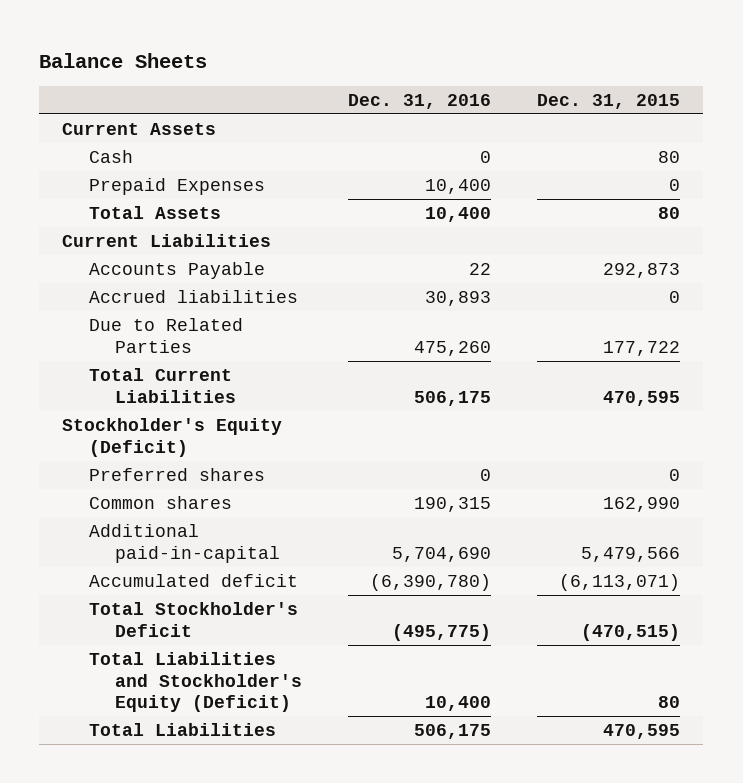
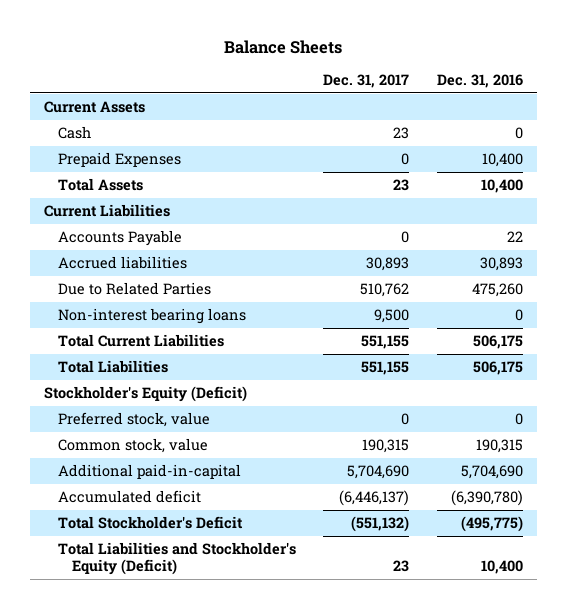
- | Dec. 31, 2016 | Dec. 31, 2015
+ | Dec. 31, 2017 | Dec. 31, 2016
+ Non-interest bearing loans | 9,500 | 0
moved up: Total Liabilities | 551,155 | 506,175
- Preferred shares | 0 | 0
- Common shares | 190,315 | 162,990
+ Preferred stock, value | 0 | 0
+ Common stock, value | 190,315 | 190,315

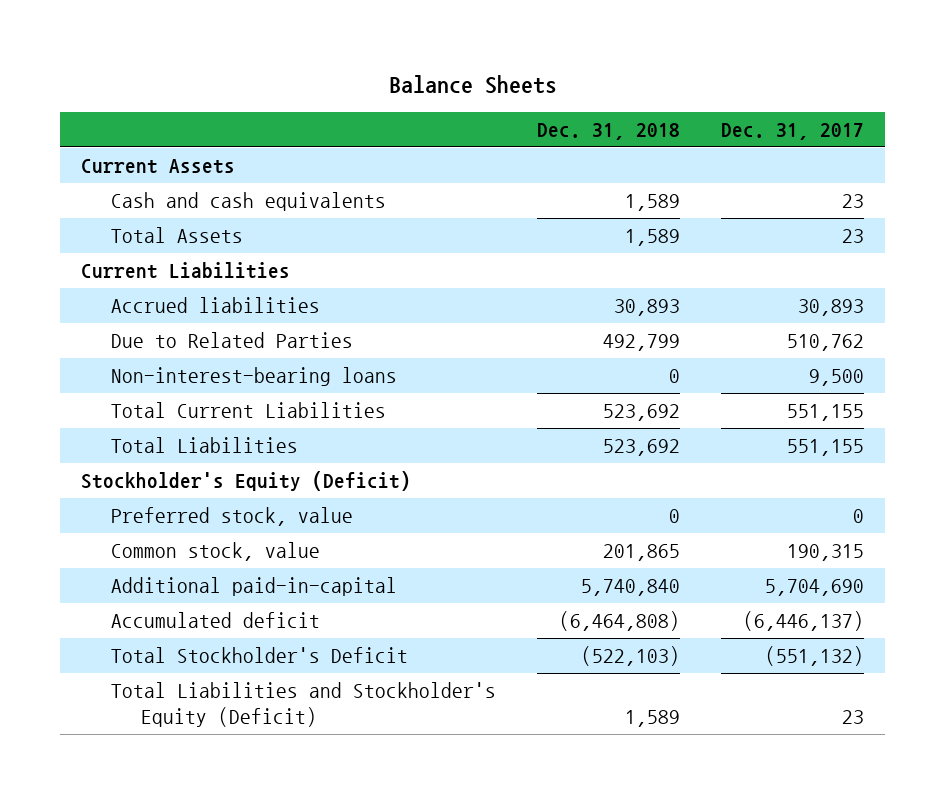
- | Dec. 31, 2017 | Dec. 31, 2016
+ | Dec. 31, 2018 | Dec. 31, 2017
- Cash | 23 | 0
- Prepaid Expenses | 0 | 10,400
+ Cash and cash equivalents | 1,589 | 23
- Accounts Payable | 0 | 22
- Non-interest bearing loans | 9,500 | 0
+ Non-interest-bearing loans | 0 | 9,500

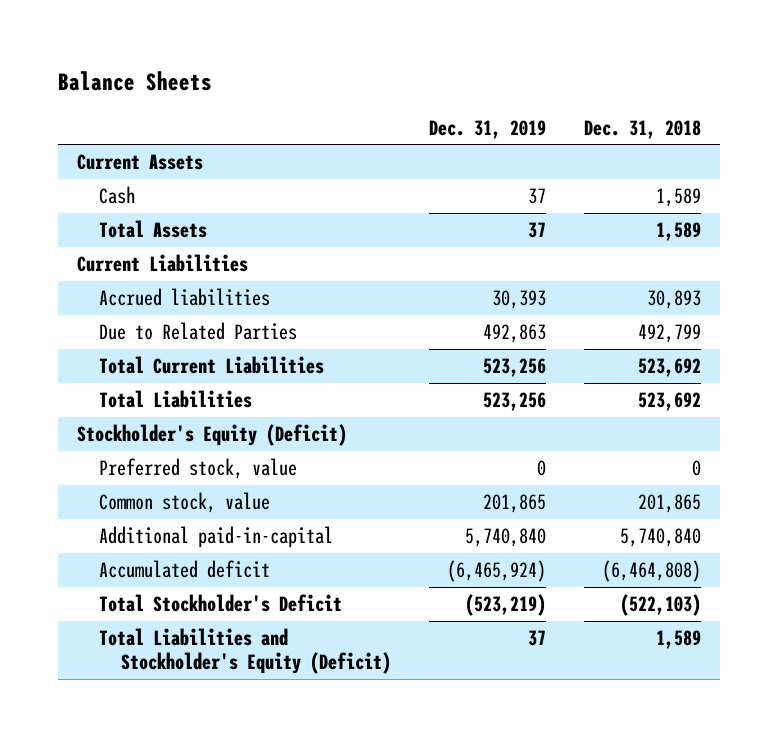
- | Dec. 31, 2018 | Dec. 31, 2017
+ | Dec. 31, 2019 | Dec. 31, 2018
- Cash and cash equivalents | 1,589 | 23
+ Cash | 37 | 1,589
- Non-interest-bearing loans | 0 | 9,500

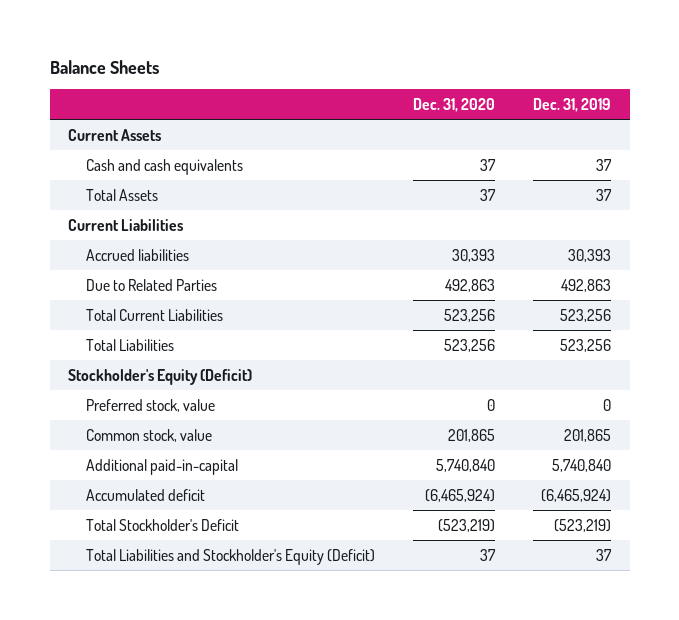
- | Dec. 31, 2019 | Dec. 31, 2018
+ | Dec. 31, 2020 | Dec. 31, 2019
- Cash | 37 | 1,589
+ Cash and cash equivalents | 37 | 37

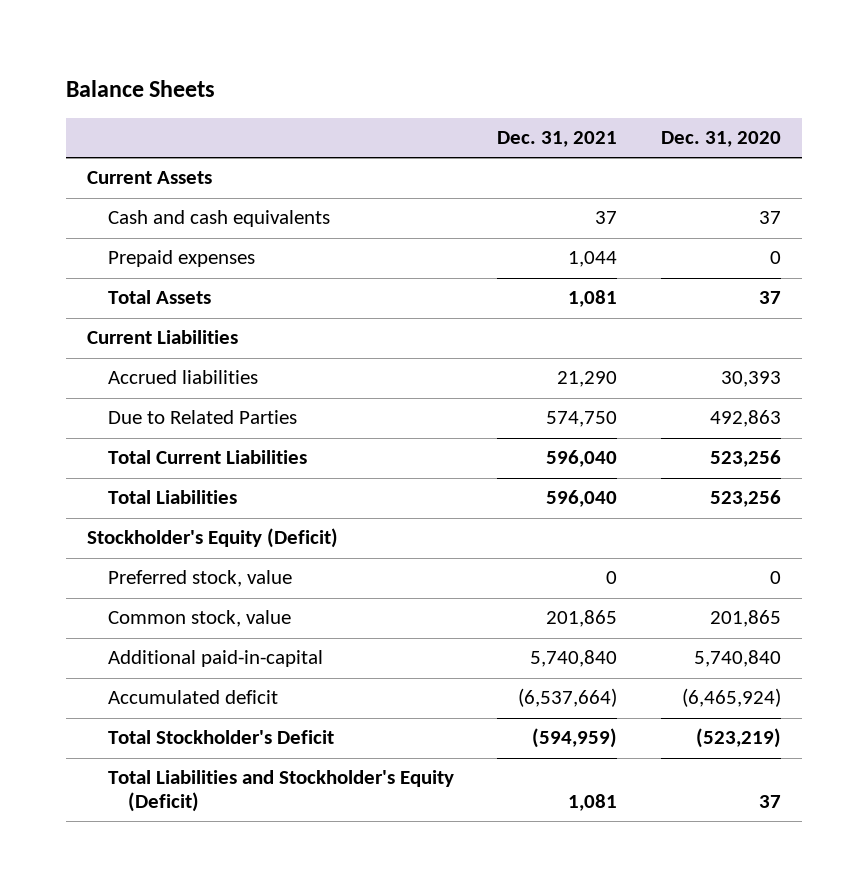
- | Dec. 31, 2020 | Dec. 31, 2019
+ | Dec. 31, 2021 | Dec. 31, 2020
+ Prepaid expenses | 1,044 | 0

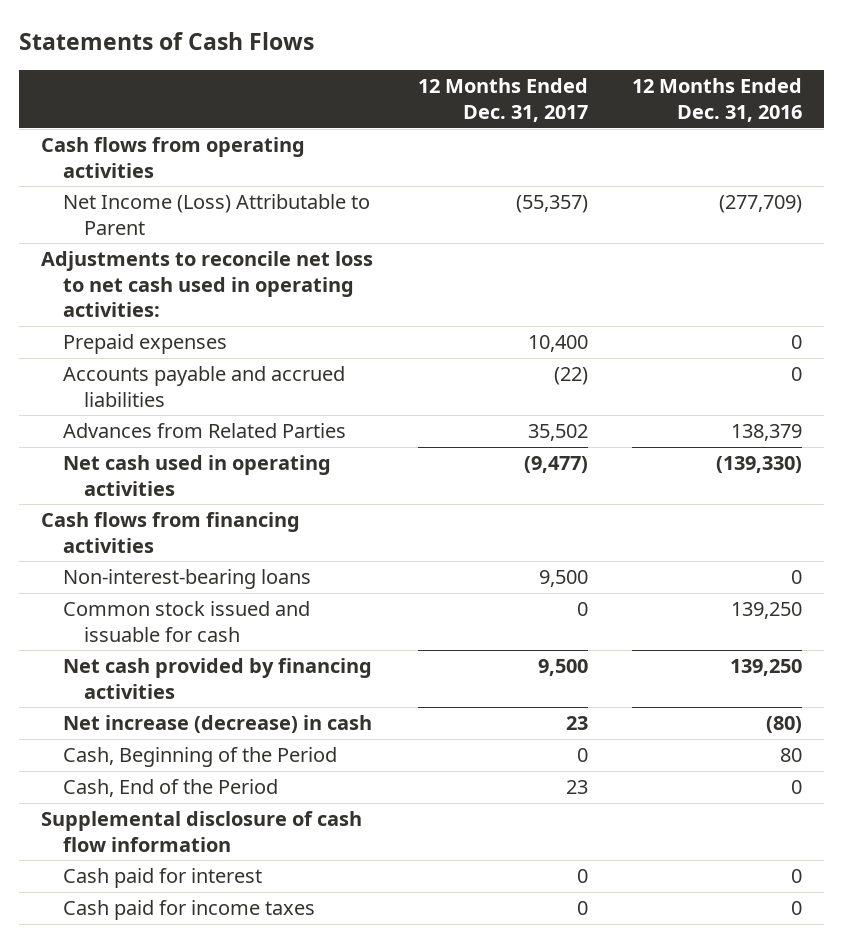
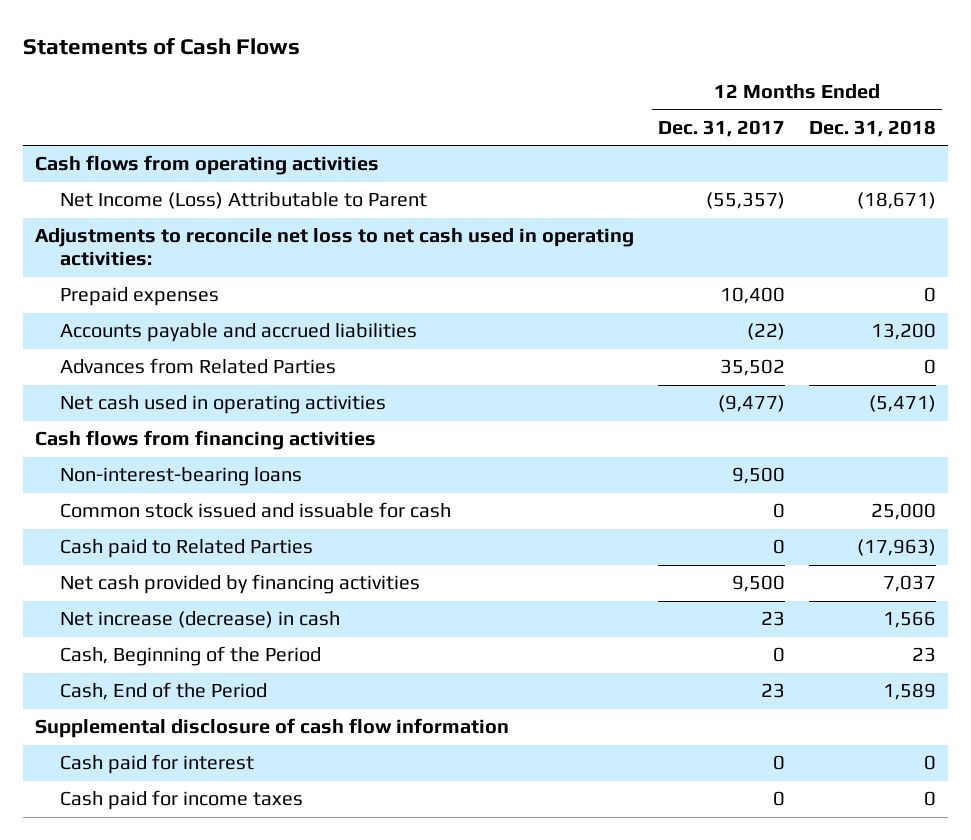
- | 12 Months Ended Dec. 31, 2017 | 12 Months Ended Dec. 31, 2016
+ | 12 Months Ended Dec. 31, 2017 | 12 Months Ended Dec. 31, 2018
+ Cash paid to Related Parties | 0 | (17,963)

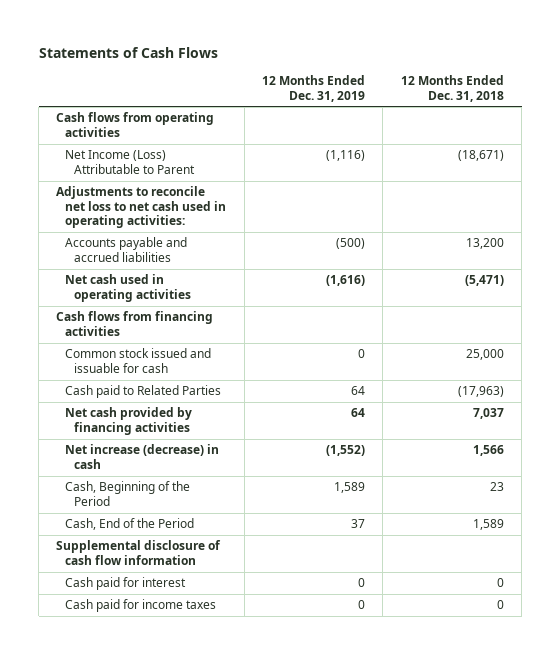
- | 12 Months Ended Dec. 31, 2017 | 12 Months Ended Dec. 31, 2018
+ | 12 Months Ended Dec. 31, 2019 | 12 Months Ended Dec. 31, 2018
- Prepaid expenses | 10,400 | 0
- Advances from Related Parties | 35,502 | 0
- Non-interest-bearing loans | 9,500 |

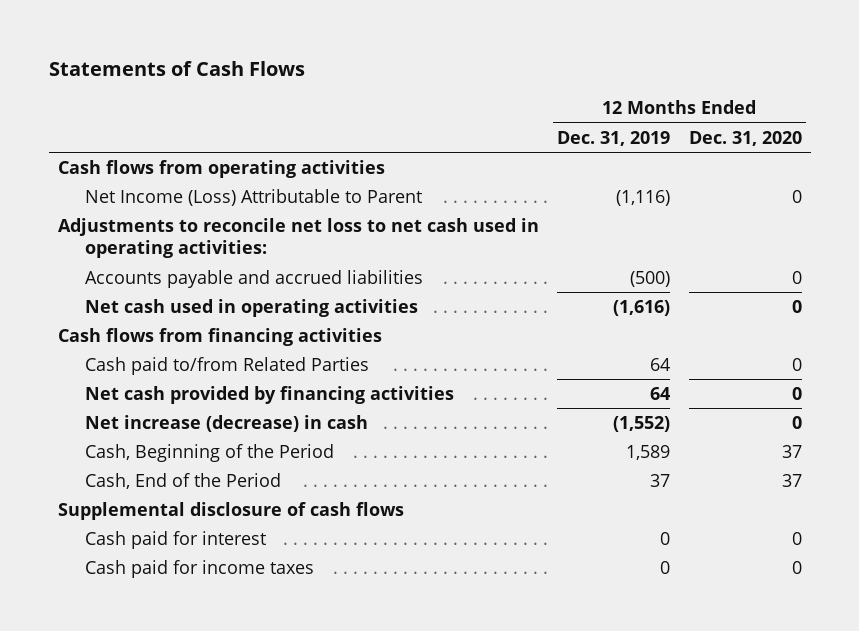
- | 12 Months Ended Dec. 31, 2019 | 12 Months Ended Dec. 31, 2018
+ | 12 Months Ended Dec. 31, 2019 | 12 Months Ended Dec. 31, 2020
- Common stock issued and issuable for cash | 0 | 25,000
- Cash paid to Related Parties | 64 | (17,963)
+ Cash paid to/from Related Parties | 64 | 0
- Supplemental disclosure of cash flow information
+ Supplemental disclosure of cash flows

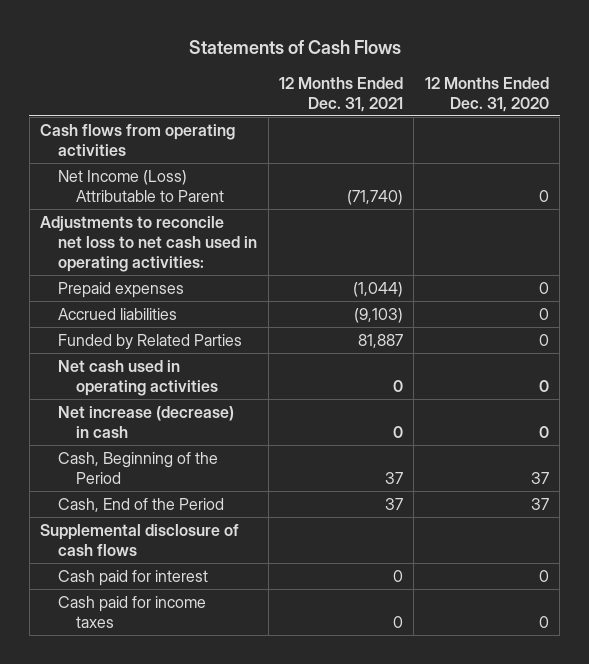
- | 12 Months Ended Dec. 31, 2019 | 12 Months Ended Dec. 31, 2020
+ | 12 Months Ended Dec. 31, 2021 | 12 Months Ended Dec. 31, 2020
- Accounts payable and accrued liabilities | (500) | 0
+ Prepaid expenses | (1,044) | 0
+ Accrued liabilities | (9,103) | 0
+ Funded by Related Parties | 81,887 | 0
- Cash flows from financing activities
- Cash paid to/from Related Parties | 64 | 0
- Net cash provided by financing activities | 64 | 0

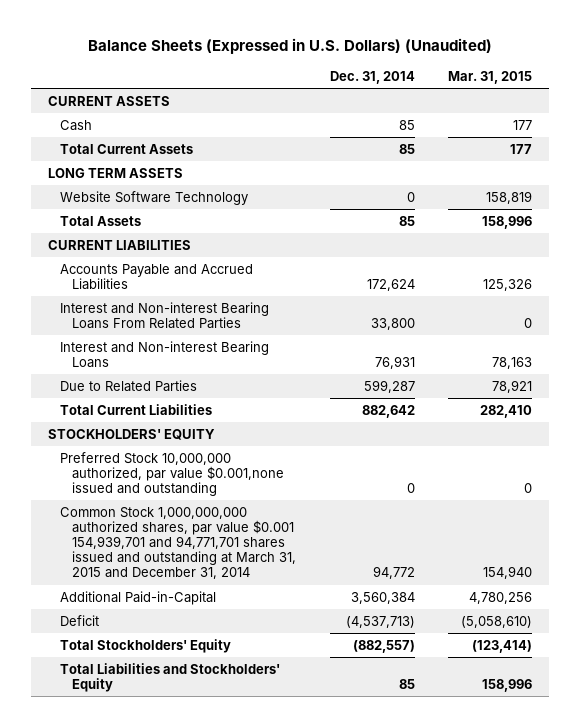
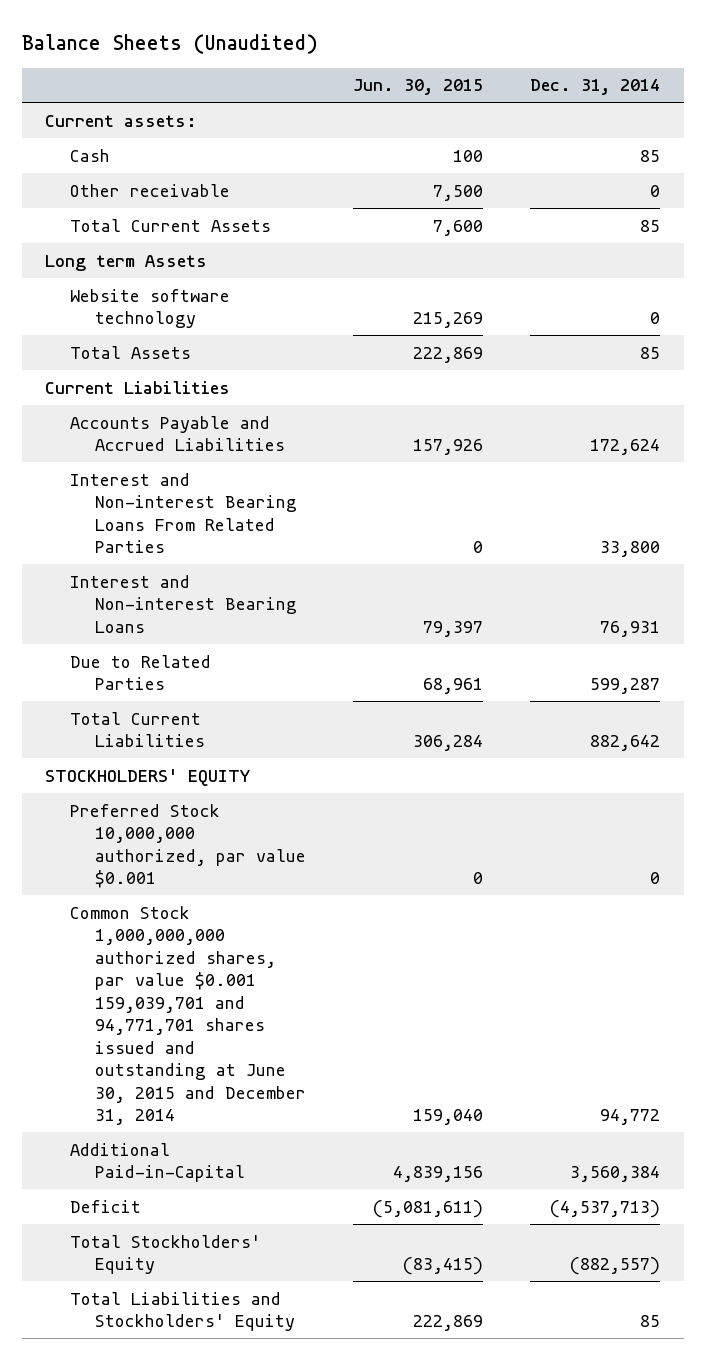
- Balance Sheets (Expressed in U.S. Dollars) (Unaudited)
+ Balance Sheets (Unaudited)
- | Dec. 31, 2014 | Mar. 31, 2015
+ | Jun. 30, 2015 | Dec. 31, 2014
- CURRENT ASSETS
+ Current assets:
+ Other receivable | 7,500 | 0
- LONG TERM ASSETS
- Website Software Technology | 0 | 158,819
+ Long term Assets
+ Website software technology | 215,269 | 0
- CURRENT LIABILITIES
+ Current Liabilities
- Preferred Stock 10,000,000 authorized, par value $0.001,none issued and outstanding | 0 | 0
- Common Stock 1,000,000,000 authorized shares, par value $0.001 154,939,701 and 94,771,701 shares issued and outstanding at March 31, 2015 and December 31, 2014 | 94,772 | 154,940
+ Preferred Stock 10,000,000 authorized, par value $0.001 | 0 | 0
+ Common Stock 1,000,000,000 authorized shares, par value $0.001 159,039,701 and 94,771,701 shares issued and outstanding at June 30, 2015 and December 31, 2014 | 159,040 | 94,772

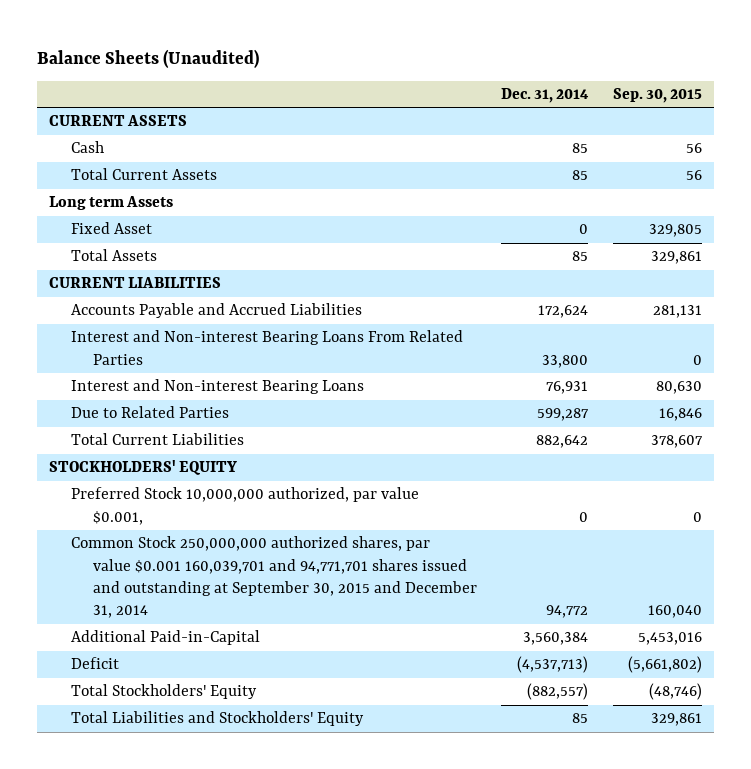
- | Jun. 30, 2015 | Dec. 31, 2014
+ | Dec. 31, 2014 | Sep. 30, 2015
- Current assets:
+ CURRENT ASSETS
- Other receivable | 7,500 | 0
- Website software technology | 215,269 | 0
+ Fixed Asset | 0 | 329,805
- Current Liabilities
+ CURRENT LIABILITIES
- Preferred Stock 10,000,000 authorized, par value $0.001 | 0 | 0
- Common Stock 1,000,000,000 authorized shares, par value $0.001 159,039,701 and 94,771,701 shares issued and outstanding at June 30, 2015 and December 31, 2014 | 159,040 | 94,772
+ Preferred Stock 10,000,000 authorized, par value $0.001, | 0 | 0
+ Common Stock 250,000,000 authorized shares, par value $0.001 160,039,701 and 94,771,701 shares issued and outstanding at September 30, 2015 and December 31, 2014 | 94,772 | 160,040

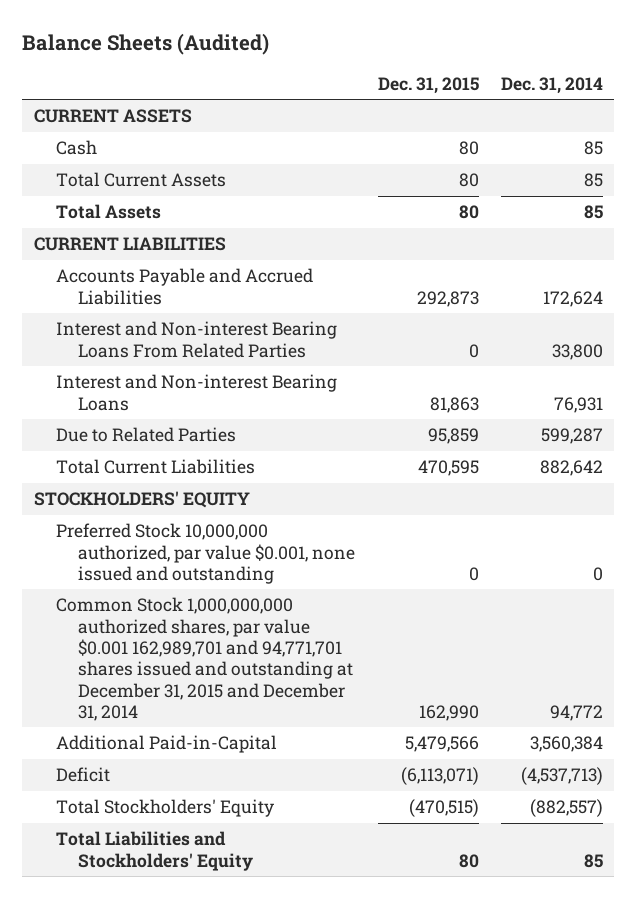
- Balance Sheets (Unaudited)
+ Balance Sheets (Audited)
- | Dec. 31, 2014 | Sep. 30, 2015
+ | Dec. 31, 2015 | Dec. 31, 2014
- Long term Assets
- Fixed Asset | 0 | 329,805
- Preferred Stock 10,000,000 authorized, par value $0.001, | 0 | 0
- Common Stock 250,000,000 authorized shares, par value $0.001 160,039,701 and 94,771,701 shares issued and outstanding at September 30, 2015 and December 31, 2014 | 94,772 | 160,040
+ Preferred Stock 10,000,000 authorized, par value $0.001, none issued and outstanding | 0 | 0
+ Common Stock 1,000,000,000 authorized shares, par value $0.001 162,989,701 and 94,771,701 shares issued and outstanding at December 31, 2015 and December 31, 2014 | 162,990 | 94,772

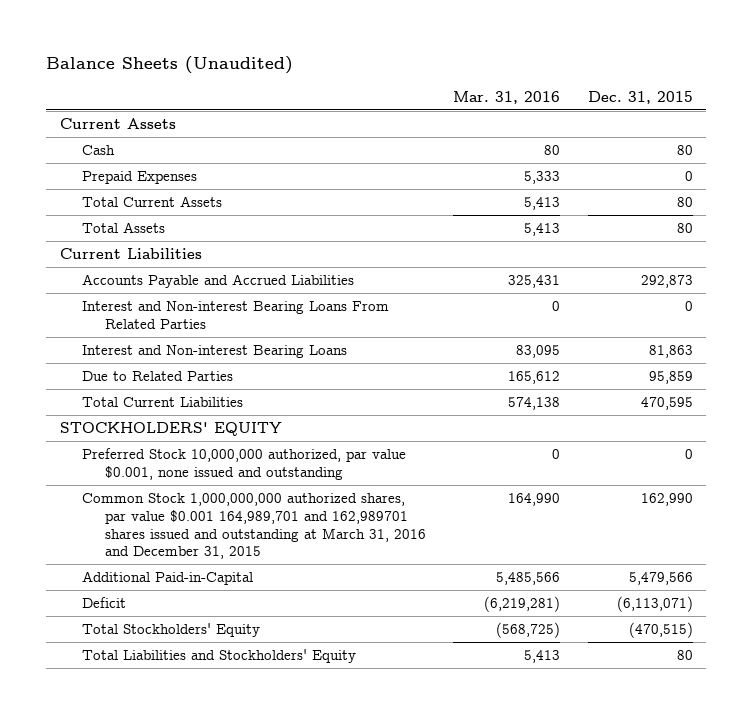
- Balance Sheets (Audited)
+ Balance Sheets (Unaudited)
- | Dec. 31, 2015 | Dec. 31, 2014
+ | Mar. 31, 2016 | Dec. 31, 2015
- CURRENT ASSETS
+ Current Assets
+ Prepaid Expenses | 5,333 | 0
- CURRENT LIABILITIES
+ Current Liabilities
- Common Stock 1,000,000,000 authorized shares, par value $0.001 162,989,701 and 94,771,701 shares issued and outstanding at December 31, 2015 and December 31, 2014 | 162,990 | 94,772
+ Common Stock 1,000,000,000 authorized shares, par value $0.001 164,989,701 and 162,989701 shares issued and outstanding at March 31, 2016 and December 31, 2015 | 164,990 | 162,990

